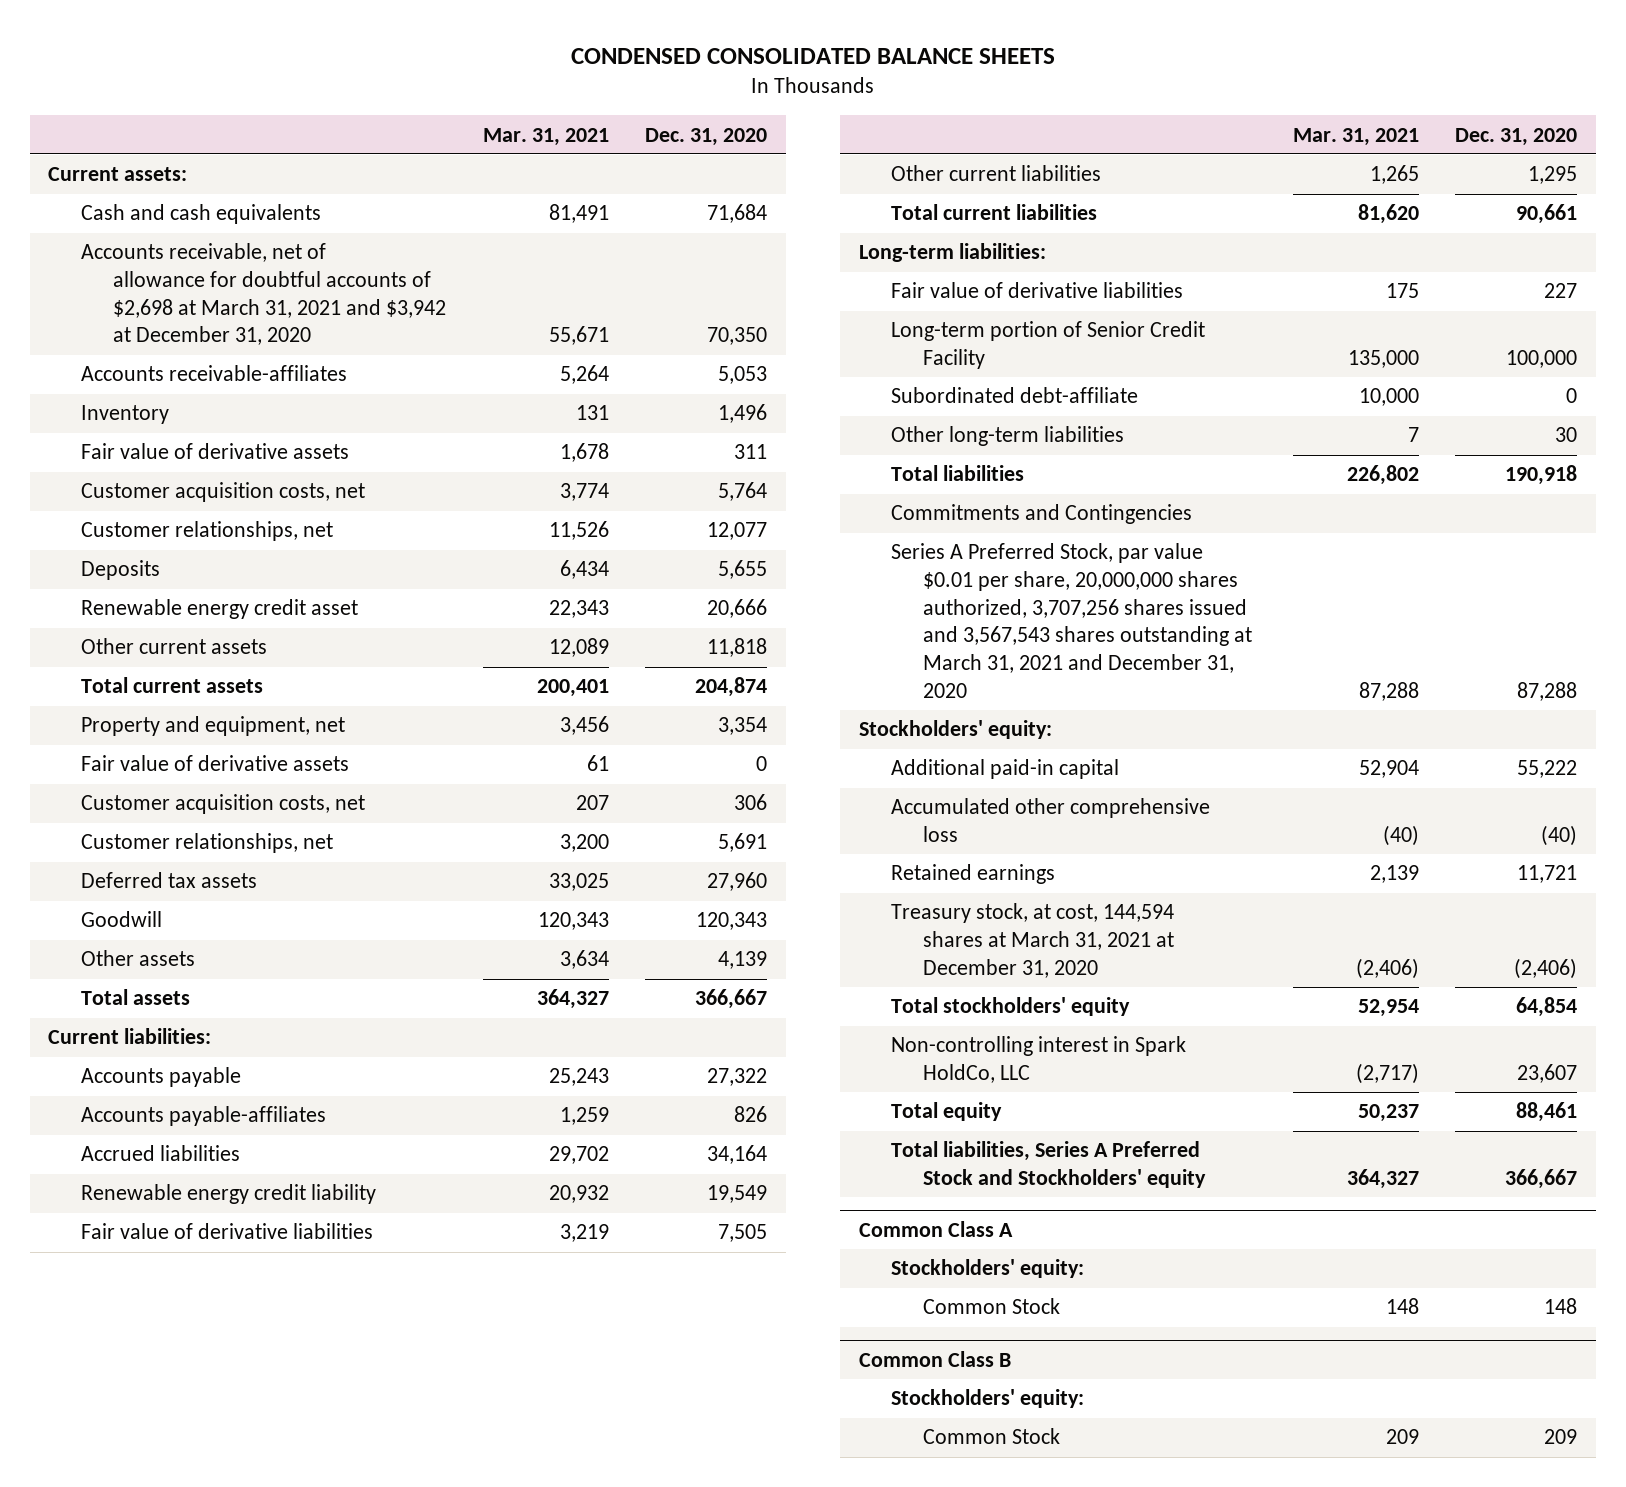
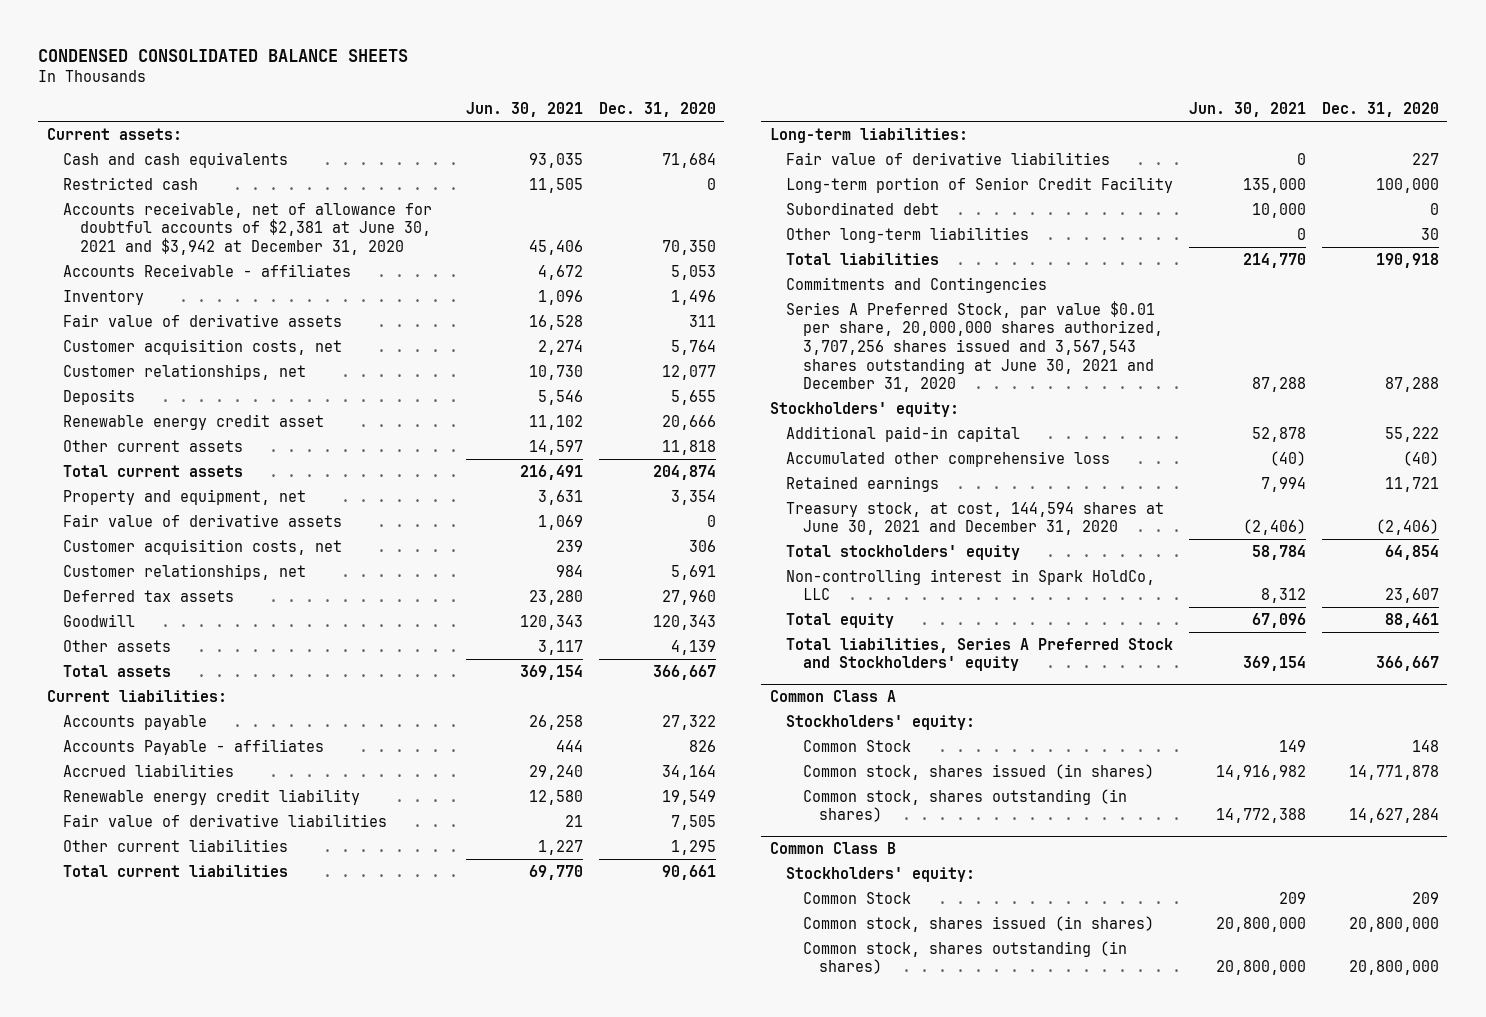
- | Mar. 31, 2021 | Dec. 31, 2020
+ | Jun. 30, 2021 | Dec. 31, 2020
- Accounts receivable, net of allowance for doubtful accounts of $2,698 at March 31, 2021 and $3,942 at December 31, 2020 | 55,671 | 70,350
- Accounts receivable-affiliates | 5,264 | 5,053
+ Restricted cash | 11,505 | 0
+ Accounts receivable, net of allowance for doubtful accounts of $2,381 at June 30, 2021 and $3,942 at December 31, 2020 | 45,406 | 70,350
+ Accounts Receivable - affiliates | 4,672 | 5,053
- Accounts payable-affiliates | 1,259 | 826
+ Accounts Payable - affiliates | 444 | 826
- Subordinated debt-affiliate | 10,000 | 0
+ Subordinated debt | 10,000 | 0
- Series A Preferred Stock, par value $0.01 per share, 20,000,000 shares authorized, 3,707,256 shares issued and 3,567,543 shares outstanding at March 31, 2021 and December 31, 2020 | 87,288 | 87,288
+ Series A Preferred Stock, par value $0.01 per share, 20,000,000 shares authorized, 3,707,256 shares issued and 3,567,543 shares outstanding at June 30, 2021 and December 31, 2020 | 87,288 | 87,288
- Treasury stock, at cost, 144,594 shares at March 31, 2021 at December 31, 2020 | (2,406) | (2,406)
+ Treasury stock, at cost, 144,594 shares at June 30, 2021 and December 31, 2020 | (2,406) | (2,406)
@ Common Class A
+ Common stock, shares issued (in shares) | 14,916,982 | 14,771,878
+ Common stock, shares outstanding (in shares) | 14,772,388 | 14,627,284
@ Common Class B
+ Common stock, shares issued (in shares) | 20,800,000 | 20,800,000
+ Common stock, shares outstanding (in shares) | 20,800,000 | 20,800,000

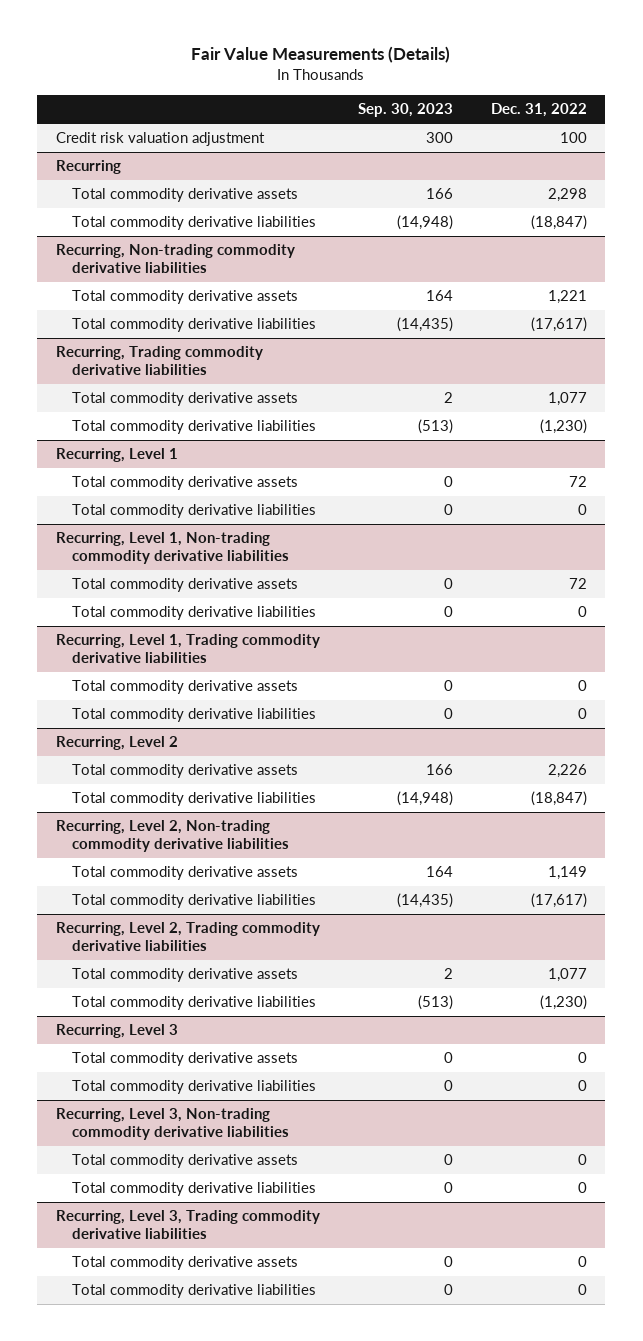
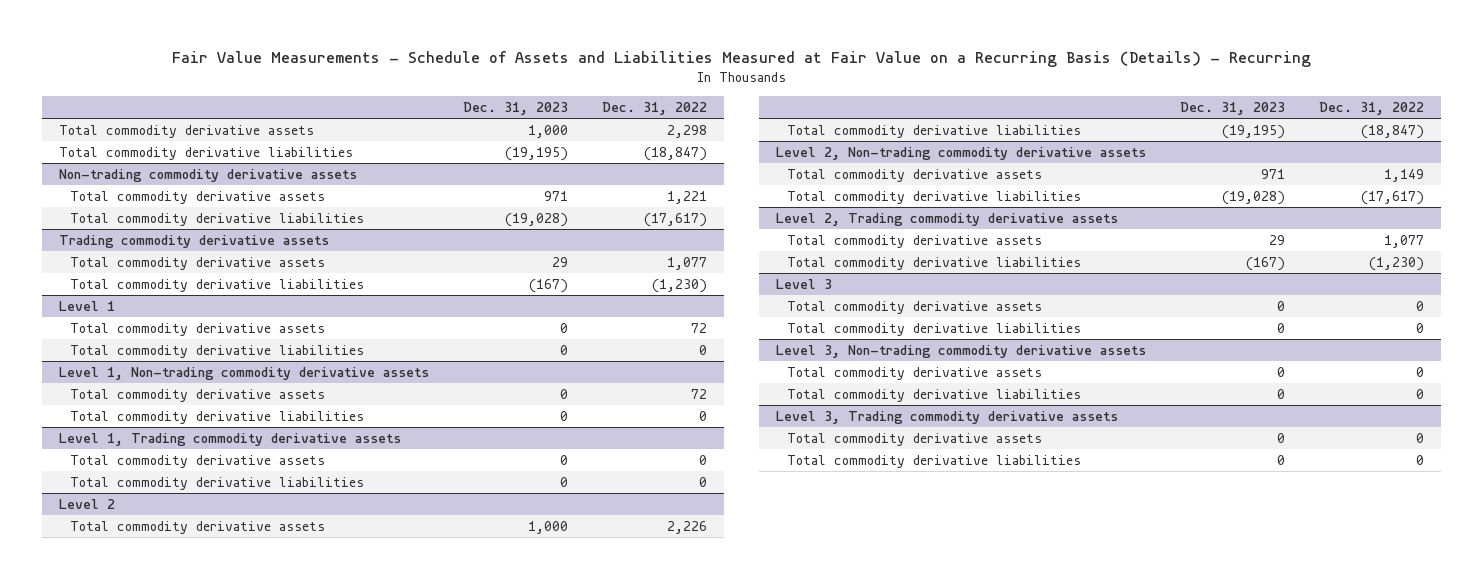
- Fair Value Measurements (Details)
+ Fair Value Measurements - Schedule of Assets and Liabilities Measured at Fair Value on a Recurring Basis (Details) - Recurring
- | Sep. 30, 2023 | Dec. 31, 2022
+ | Dec. 31, 2023 | Dec. 31, 2022
- Credit risk valuation adjustment | 300 | 100
- Recurring
- Recurring, Non-trading commodity derivative liabilities
+ Non-trading commodity derivative assets
- Recurring, Trading commodity derivative liabilities
+ Trading commodity derivative assets
- Recurring, Level 1
+ Level 1
- Recurring, Level 1, Non-trading commodity derivative liabilities
+ Level 1, Non-trading commodity derivative assets
- Recurring, Level 1, Trading commodity derivative liabilities
+ Level 1, Trading commodity derivative assets
- Recurring, Level 2
+ Level 2
- Recurring, Level 2, Non-trading commodity derivative liabilities
+ Level 2, Non-trading commodity derivative assets
- Recurring, Level 2, Trading commodity derivative liabilities
+ Level 2, Trading commodity derivative assets
- Recurring, Level 3
+ Level 3
- Recurring, Level 3, Non-trading commodity derivative liabilities
+ Level 3, Non-trading commodity derivative assets
- Recurring, Level 3, Trading commodity derivative liabilities
+ Level 3, Trading commodity derivative assets

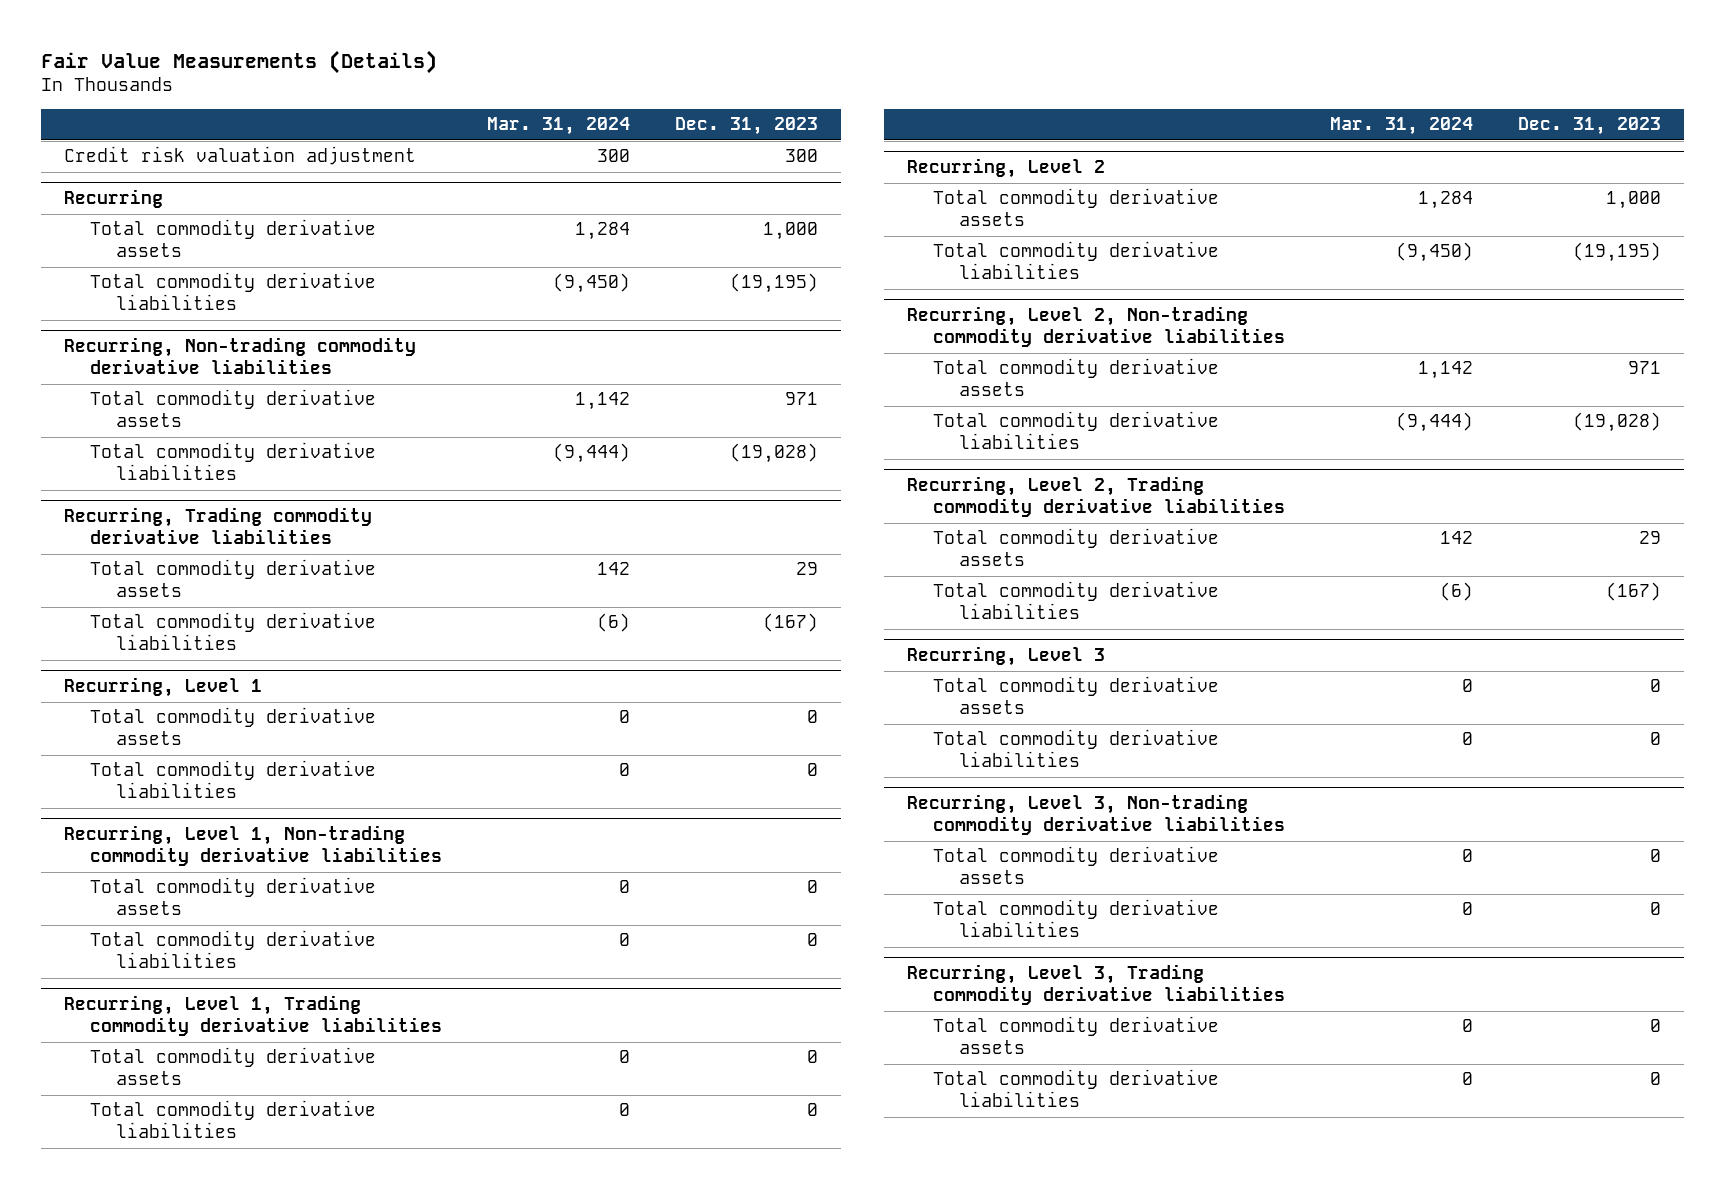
- Fair Value Measurements - Schedule of Assets and Liabilities Measured at Fair Value on a Recurring Basis (Details) - Recurring
+ Fair Value Measurements (Details)
- | Dec. 31, 2023 | Dec. 31, 2022
+ | Mar. 31, 2024 | Dec. 31, 2023
+ Credit risk valuation adjustment | 300 | 300
+ Recurring
- Non-trading commodity derivative assets
+ Recurring, Non-trading commodity derivative liabilities
- Trading commodity derivative assets
+ Recurring, Trading commodity derivative liabilities
- Level 1
+ Recurring, Level 1
- Level 1, Non-trading commodity derivative assets
+ Recurring, Level 1, Non-trading commodity derivative liabilities
- Level 1, Trading commodity derivative assets
+ Recurring, Level 1, Trading commodity derivative liabilities
- Level 2
+ Recurring, Level 2
- Level 2, Non-trading commodity derivative assets
+ Recurring, Level 2, Non-trading commodity derivative liabilities
- Level 2, Trading commodity derivative assets
+ Recurring, Level 2, Trading commodity derivative liabilities
- Level 3
+ Recurring, Level 3
- Level 3, Non-trading commodity derivative assets
+ Recurring, Level 3, Non-trading commodity derivative liabilities
- Level 3, Trading commodity derivative assets
+ Recurring, Level 3, Trading commodity derivative liabilities

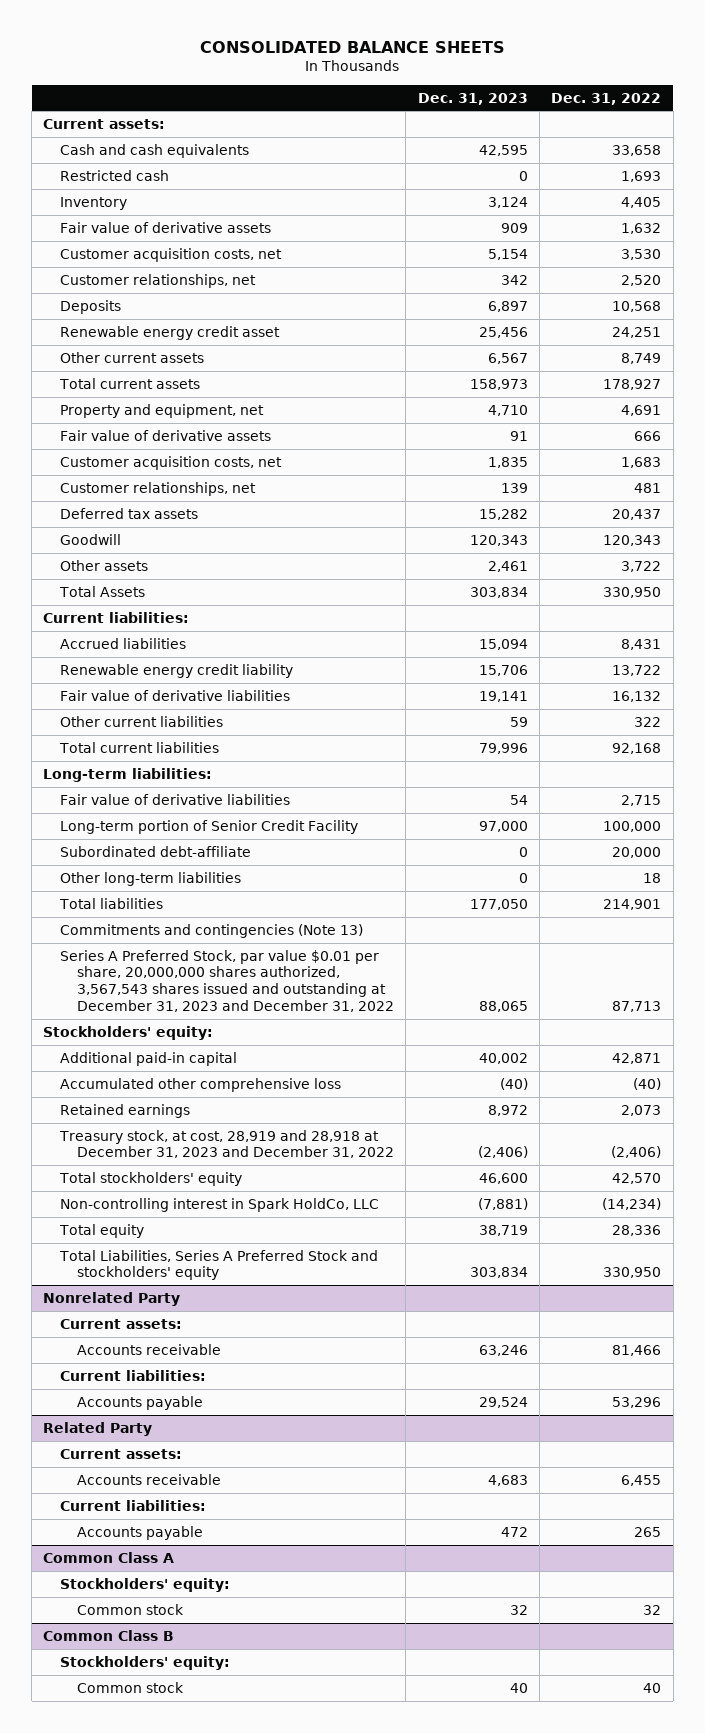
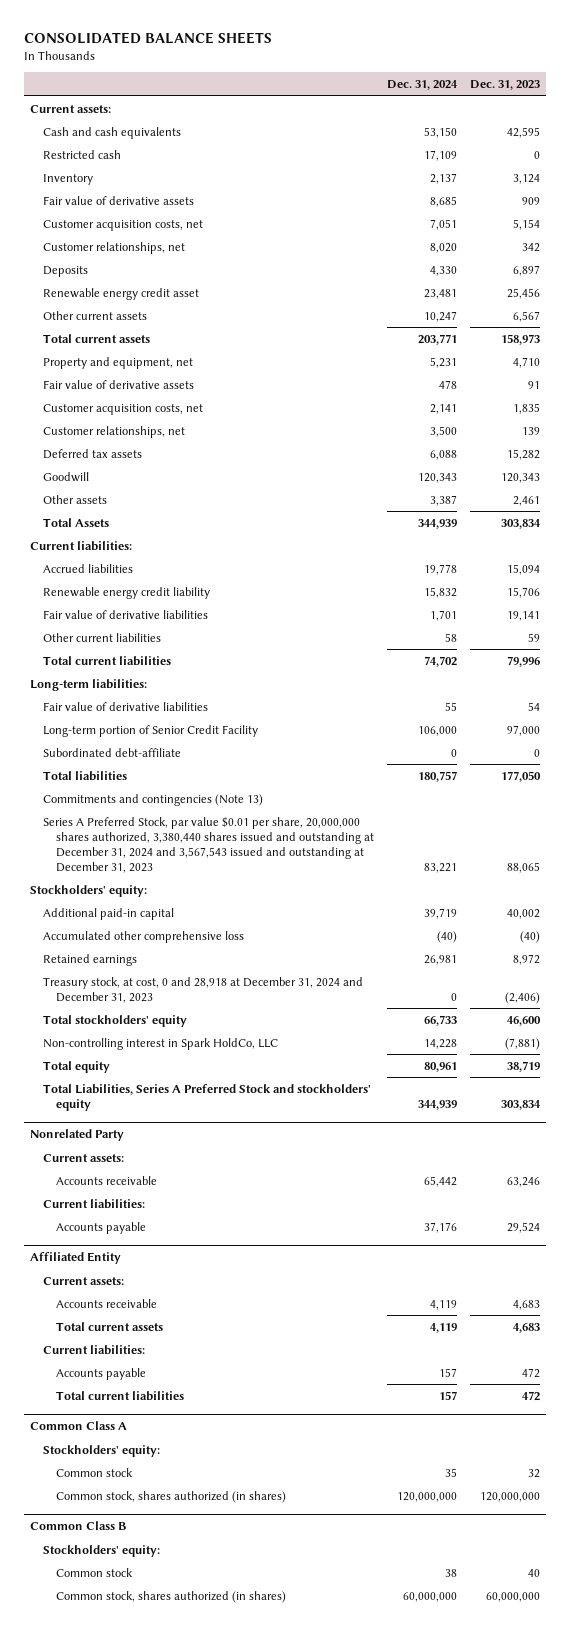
- | Dec. 31, 2023 | Dec. 31, 2022
+ | Dec. 31, 2024 | Dec. 31, 2023
- Other long-term liabilities | 0 | 18
- Series A Preferred Stock, par value $0.01 per share, 20,000,000 shares authorized, 3,567,543 shares issued and outstanding at December 31, 2023 and December 31, 2022 | 88,065 | 87,713
+ Series A Preferred Stock, par value $0.01 per share, 20,000,000 shares authorized, 3,380,440 shares issued and outstanding at December 31, 2024 and 3,567,543 issued and outstanding at December 31, 2023 | 83,221 | 88,065
- Treasury stock, at cost, 28,919 and 28,918 at December 31, 2023 and December 31, 2022 | (2,406) | (2,406)
+ Treasury stock, at cost, 0 and 28,918 at December 31, 2024 and December 31, 2023 | 0 | (2,406)
- Related Party
+ Affiliated Entity
+ Total current assets | 4,119 | 4,683
+ Total current liabilities | 157 | 472
@ Common Class A
+ Common stock, shares authorized (in shares) | 120,000,000 | 120,000,000
@ Common Class B
+ Common stock, shares authorized (in shares) | 60,000,000 | 60,000,000

